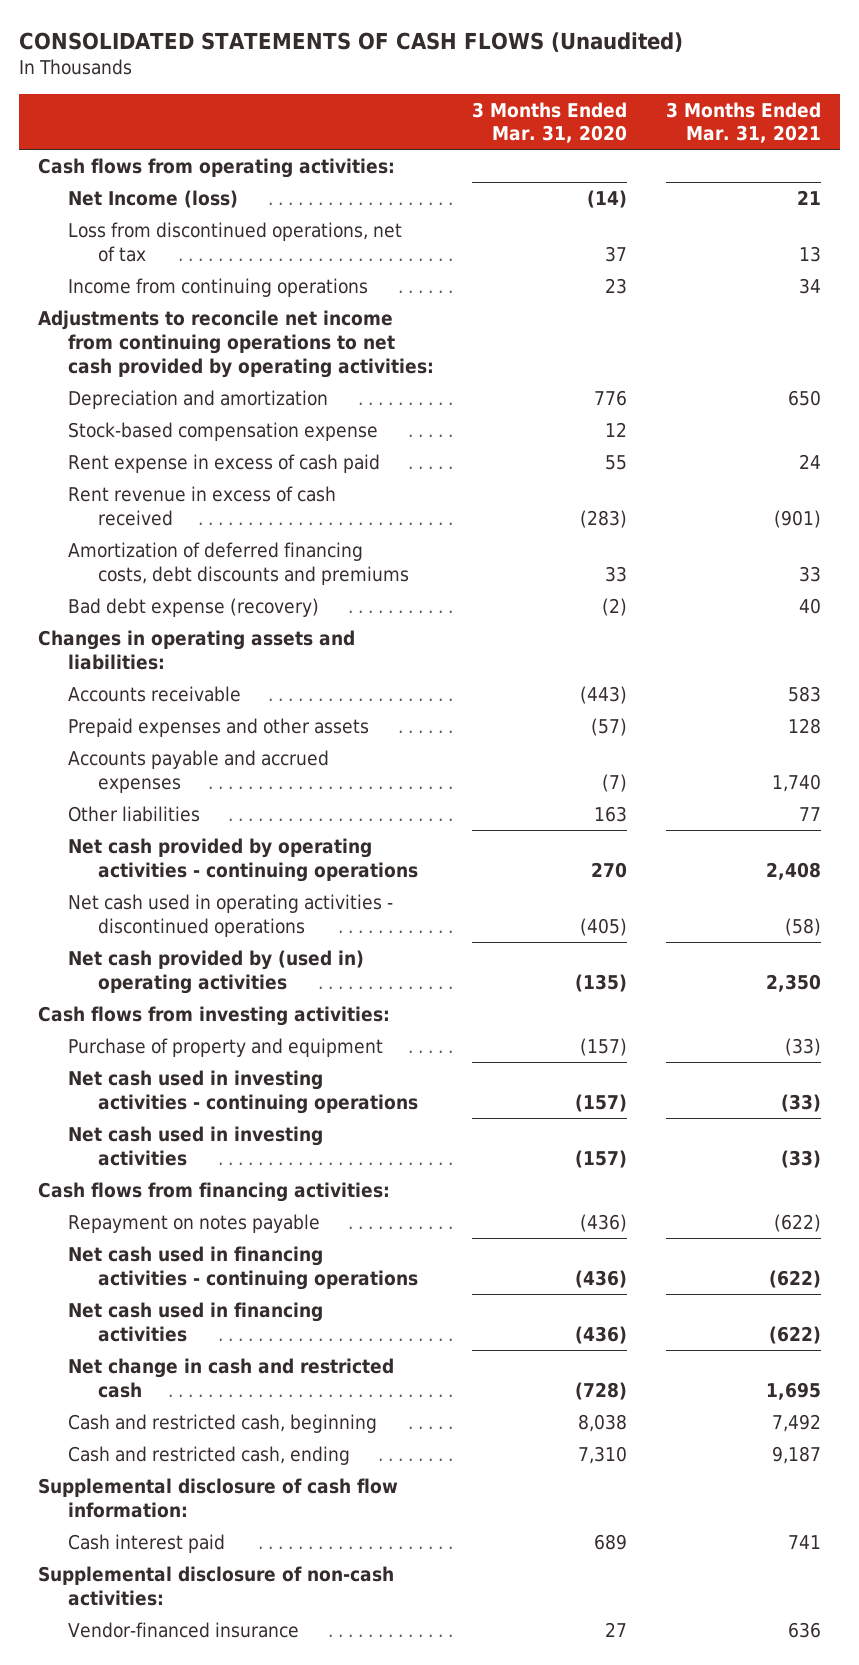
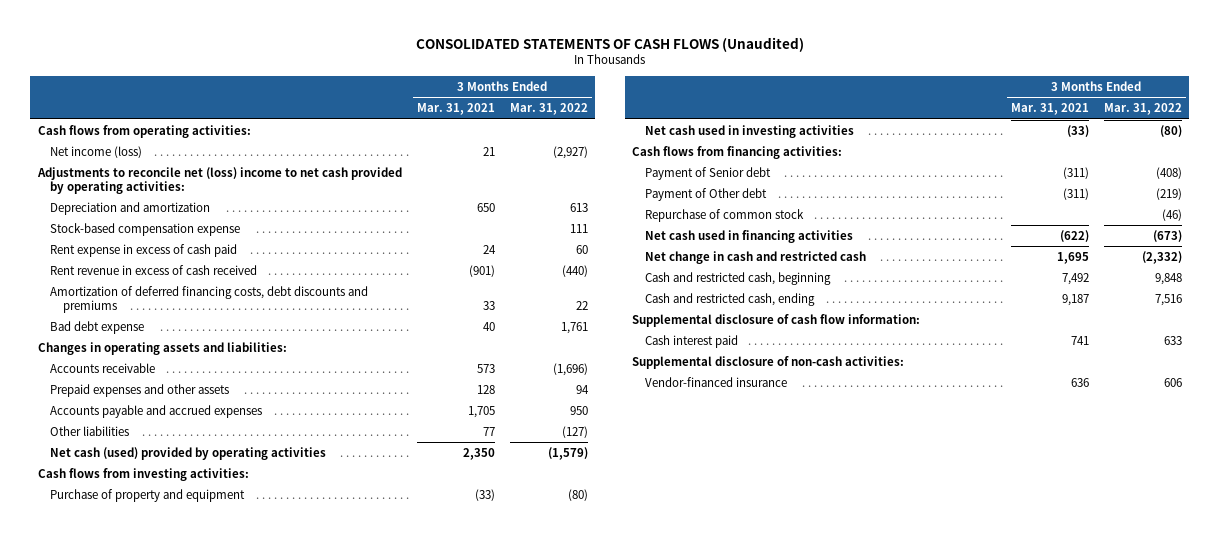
- | 3 Months Ended Mar. 31, 2020 | 3 Months Ended Mar. 31, 2021
+ | 3 Months Ended Mar. 31, 2021 | 3 Months Ended Mar. 31, 2022
- Net Income (loss) | (14) | 21
- Loss from discontinued operations, net of tax | 37 | 13
- Income from continuing operations | 23 | 34
- Adjustments to reconcile net income from continuing operations to net cash provided by operating activities:
+ Net income (loss) | 21 | (2,927)
+ Adjustments to reconcile net (loss) income to net cash provided by operating activities:
- Bad debt expense (recovery) | (2) | 40
+ Bad debt expense | 40 | 1,761
- Accounts receivable | (443) | 583
+ Accounts receivable | 573 | (1,696)
- Accounts payable and accrued expenses | (7) | 1,740
+ Accounts payable and accrued expenses | 1,705 | 950
- Net cash provided by operating activities - continuing operations | 270 | 2,408
- Net cash used in operating activities - discontinued operations | (405) | (58)
- Net cash provided by (used in) operating activities | (135) | 2,350
+ Net cash (used) provided by operating activities | 2,350 | (1,579)
- Net cash used in investing activities - continuing operations | (157) | (33)
- Repayment on notes payable | (436) | (622)
- Net cash used in financing activities - continuing operations | (436) | (622)
+ Payment of Senior debt | (311) | (408)
+ Payment of Other debt | (311) | (219)
+ Repurchase of common stock | | (46)

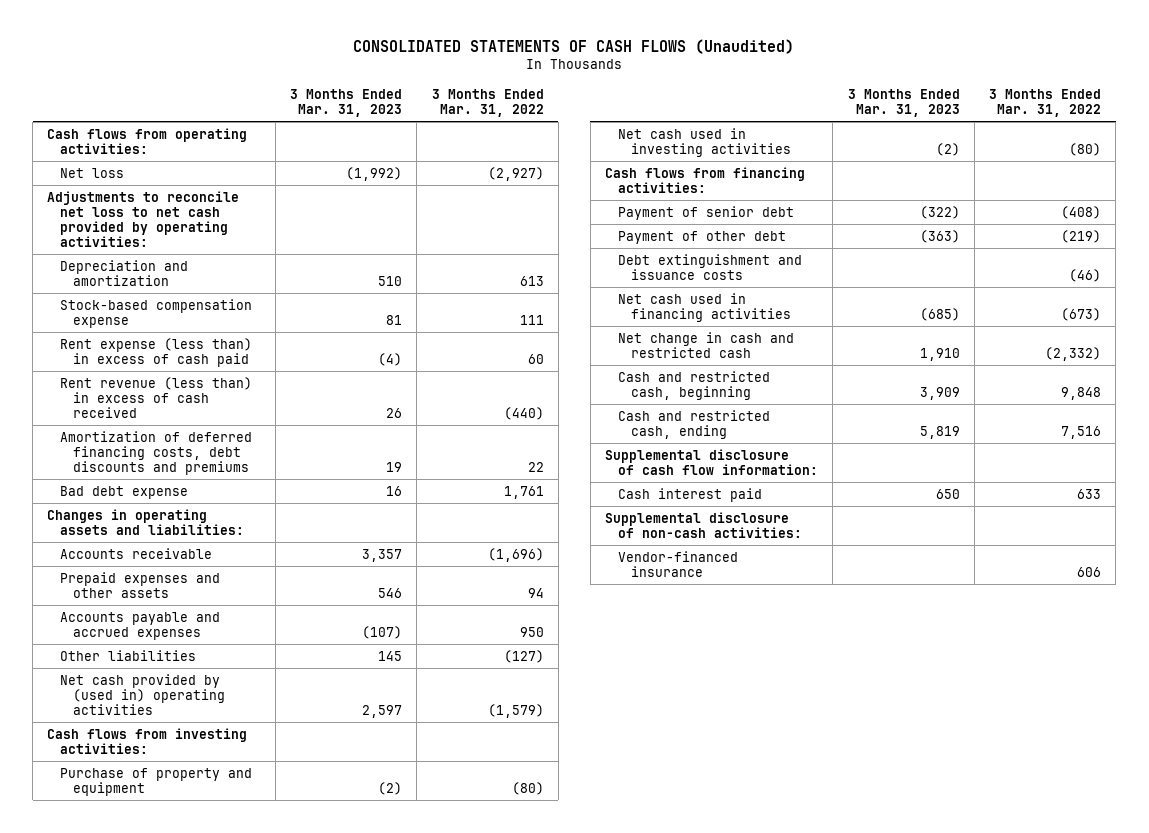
- | 3 Months Ended Mar. 31, 2021 | 3 Months Ended Mar. 31, 2022
+ | 3 Months Ended Mar. 31, 2023 | 3 Months Ended Mar. 31, 2022
- Net income (loss) | 21 | (2,927)
- Adjustments to reconcile net (loss) income to net cash provided by operating activities:
+ Net loss | (1,992) | (2,927)
+ Adjustments to reconcile net loss to net cash provided by operating activities:
- Rent expense in excess of cash paid | 24 | 60
- Rent revenue in excess of cash received | (901) | (440)
+ Rent expense (less than) in excess of cash paid | (4) | 60
+ Rent revenue (less than) in excess of cash received | 26 | (440)
- Net cash (used) provided by operating activities | 2,350 | (1,579)
+ Net cash provided by (used in) operating activities | 2,597 | (1,579)
- Payment of Senior debt | (311) | (408)
- Payment of Other debt | (311) | (219)
- Repurchase of common stock | | (46)
+ Payment of senior debt | (322) | (408)
+ Payment of other debt | (363) | (219)
+ Debt extinguishment and issuance costs | | (46)

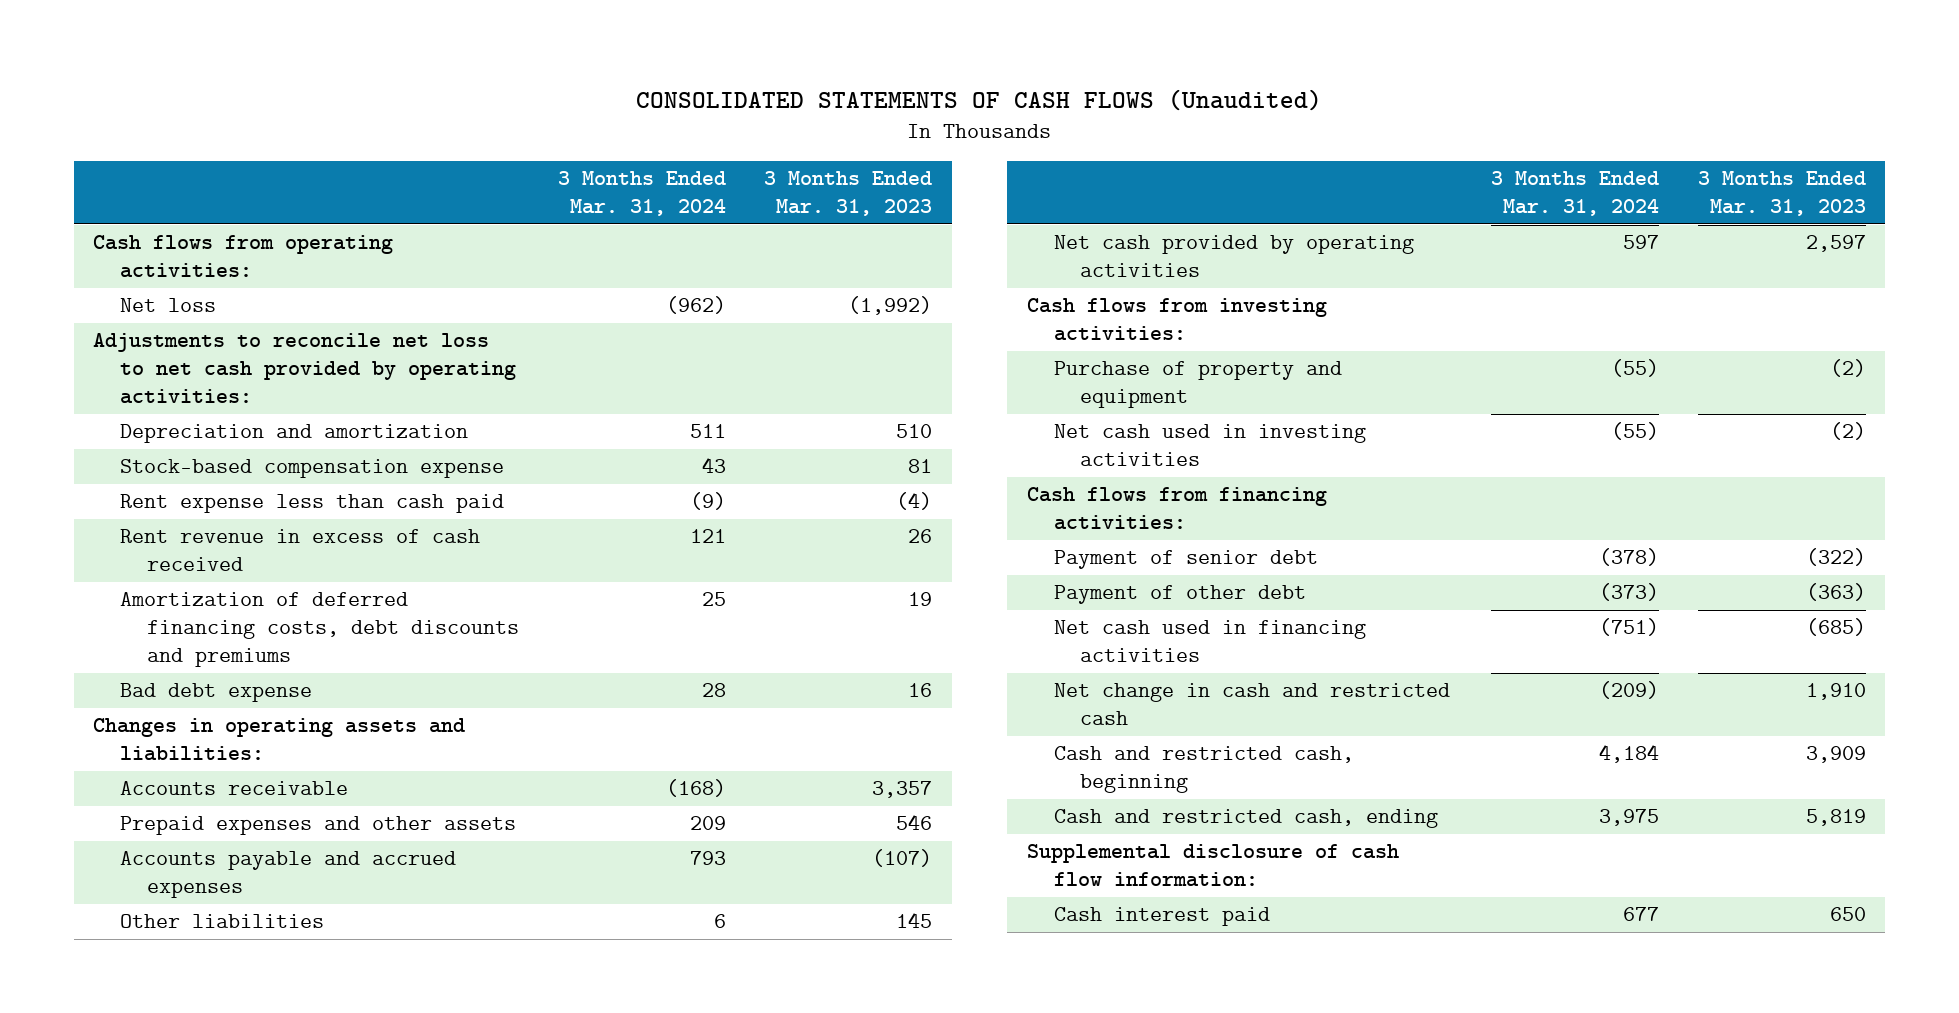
- | 3 Months Ended Mar. 31, 2023 | 3 Months Ended Mar. 31, 2022
+ | 3 Months Ended Mar. 31, 2024 | 3 Months Ended Mar. 31, 2023
- Rent expense (less than) in excess of cash paid | (4) | 60
- Rent revenue (less than) in excess of cash received | 26 | (440)
+ Rent expense less than cash paid | (9) | (4)
+ Rent revenue in excess of cash received | 121 | 26
- Net cash provided by (used in) operating activities | 2,597 | (1,579)
+ Net cash provided by operating activities | 597 | 2,597
- Debt extinguishment and issuance costs | | (46)
- Supplemental disclosure of non-cash activities:
- Vendor-financed insurance | | 606

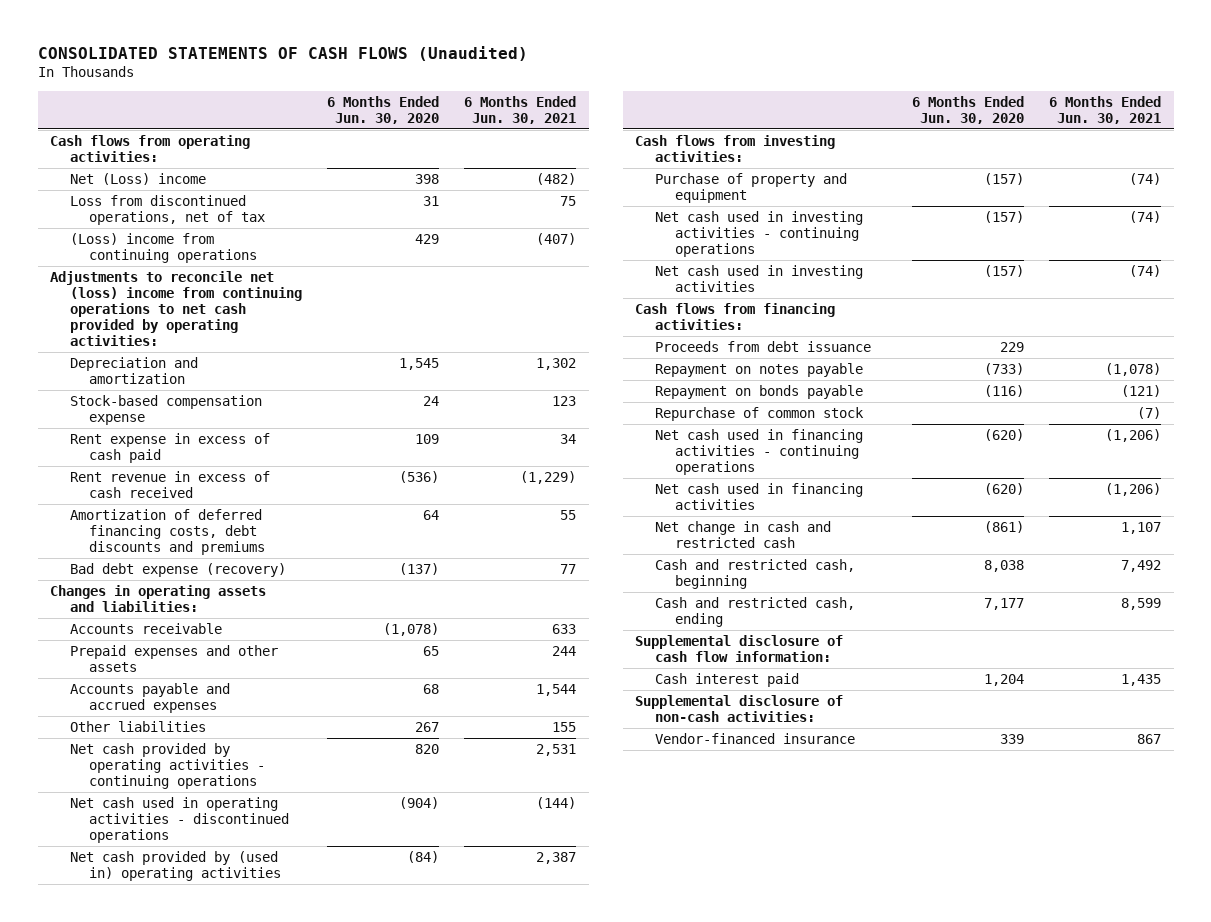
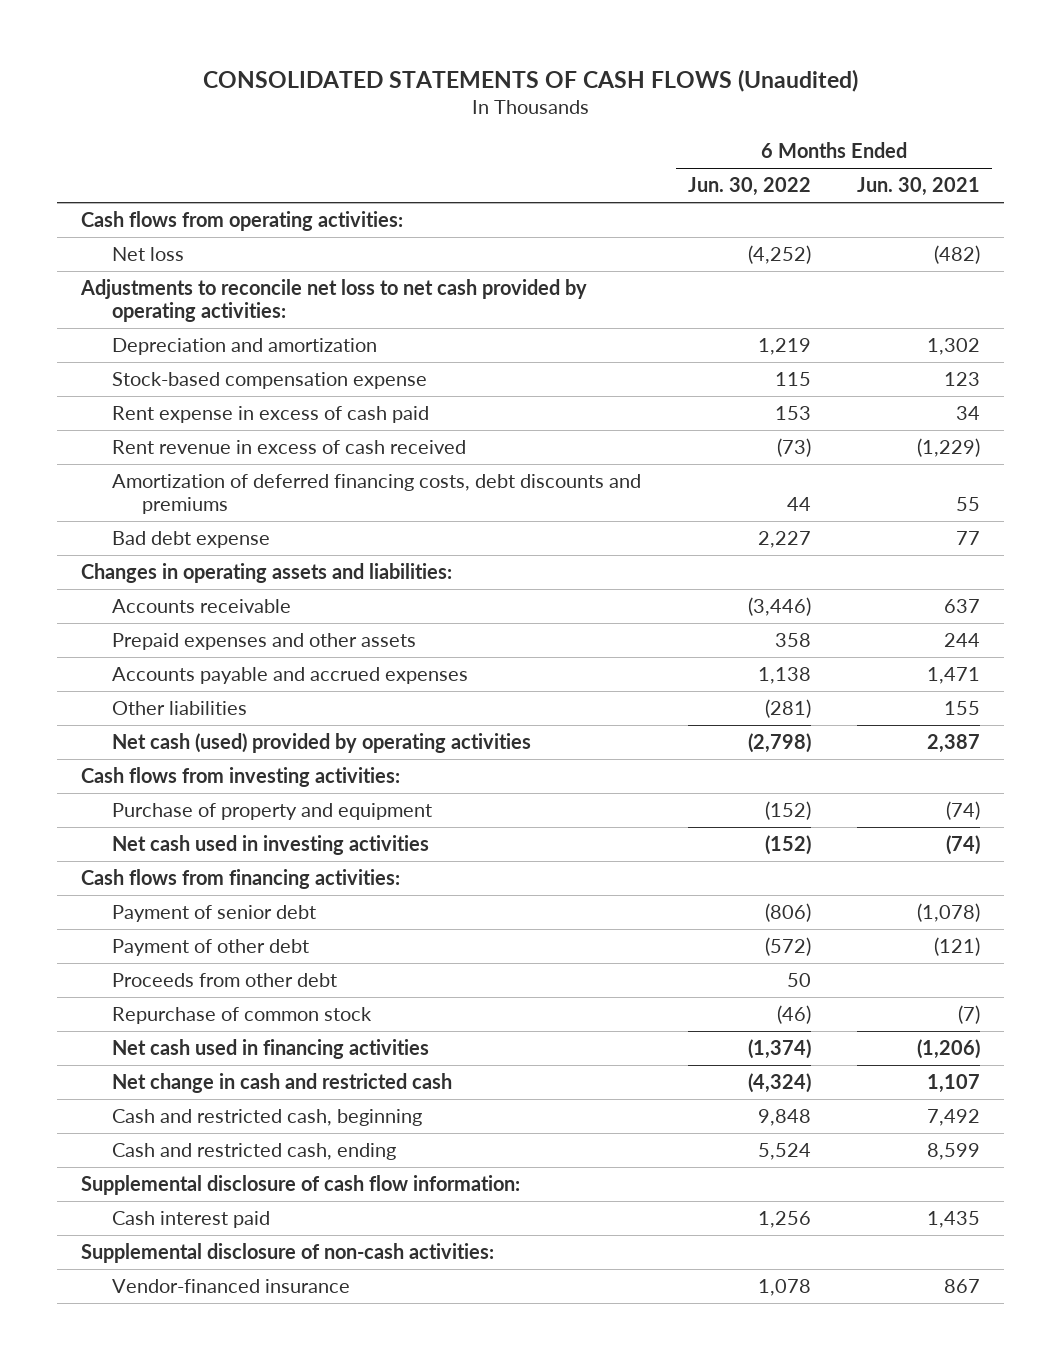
- | 6 Months Ended Jun. 30, 2020 | 6 Months Ended Jun. 30, 2021
+ | 6 Months Ended Jun. 30, 2022 | 6 Months Ended Jun. 30, 2021
- Net (Loss) income | 398 | (482)
- Loss from discontinued operations, net of tax | 31 | 75
- (Loss) income from continuing operations | 429 | (407)
- Adjustments to reconcile net (loss) income from continuing operations to net cash provided by operating activities:
+ Net loss | (4,252) | (482)
+ Adjustments to reconcile net loss to net cash provided by operating activities:
- Bad debt expense (recovery) | (137) | 77
+ Bad debt expense | 2,227 | 77
- Accounts receivable | (1,078) | 633
+ Accounts receivable | (3,446) | 637
- Accounts payable and accrued expenses | 68 | 1,544
+ Accounts payable and accrued expenses | 1,138 | 1,471
- Net cash provided by operating activities - continuing operations | 820 | 2,531
- Net cash used in operating activities - discontinued operations | (904) | (144)
- Net cash provided by (used in) operating activities | (84) | 2,387
+ Net cash (used) provided by operating activities | (2,798) | 2,387
- Net cash used in investing activities - continuing operations | (157) | (74)
- Proceeds from debt issuance | 229 |
- Repayment on notes payable | (733) | (1,078)
- Repayment on bonds payable | (116) | (121)
+ Payment of senior debt | (806) | (1,078)
+ Payment of other debt | (572) | (121)
+ Proceeds from other debt | 50 |
- Net cash used in financing activities - continuing operations | (620) | (1,206)

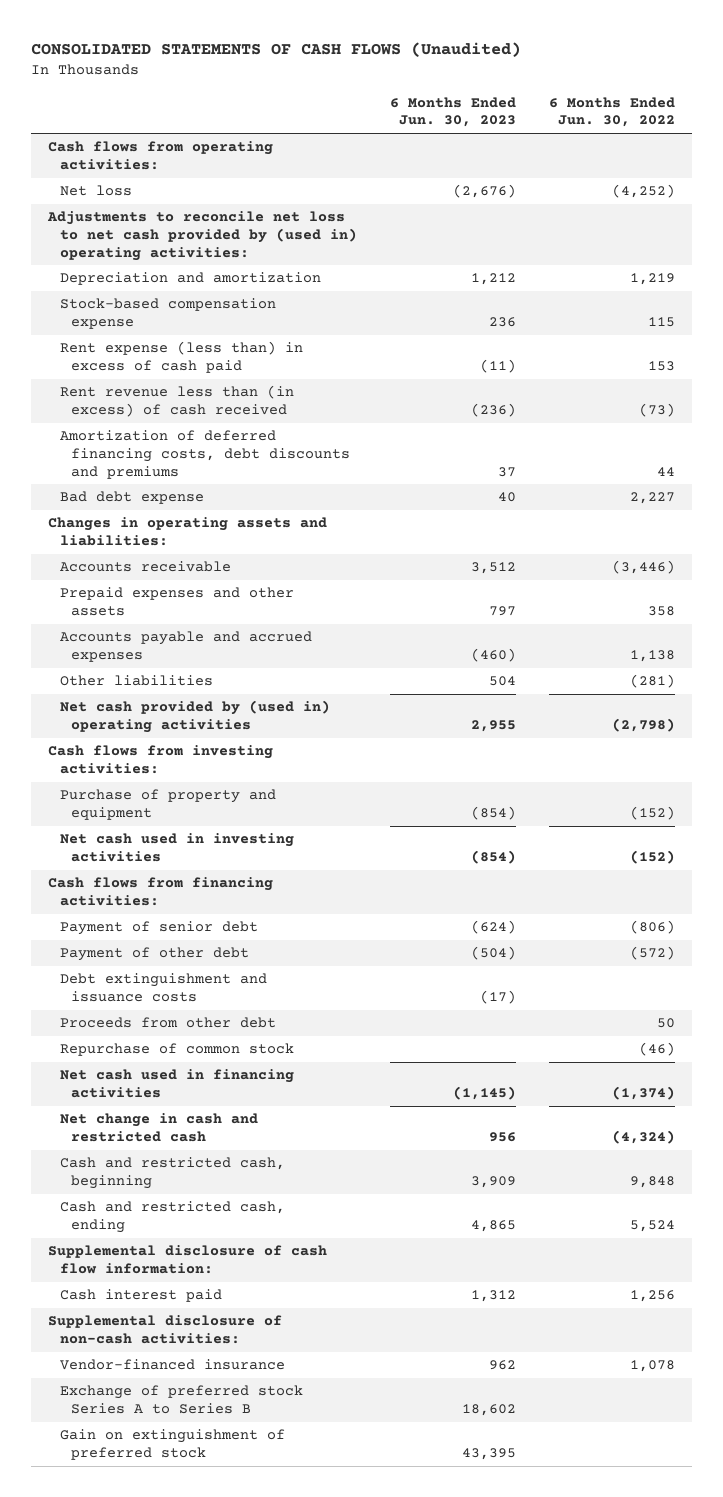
- | 6 Months Ended Jun. 30, 2022 | 6 Months Ended Jun. 30, 2021
+ | 6 Months Ended Jun. 30, 2023 | 6 Months Ended Jun. 30, 2022
- Adjustments to reconcile net loss to net cash provided by operating activities:
+ Adjustments to reconcile net loss to net cash provided by (used in) operating activities:
- Rent expense in excess of cash paid | 153 | 34
- Rent revenue in excess of cash received | (73) | (1,229)
+ Rent expense (less than) in excess of cash paid | (11) | 153
+ Rent revenue less than (in excess) of cash received | (236) | (73)
- Net cash (used) provided by operating activities | (2,798) | 2,387
+ Net cash provided by (used in) operating activities | 2,955 | (2,798)
+ Debt extinguishment and issuance costs | (17) |
+ Exchange of preferred stock Series A to Series B | 18,602 |
+ Gain on extinguishment of preferred stock | 43,395 |

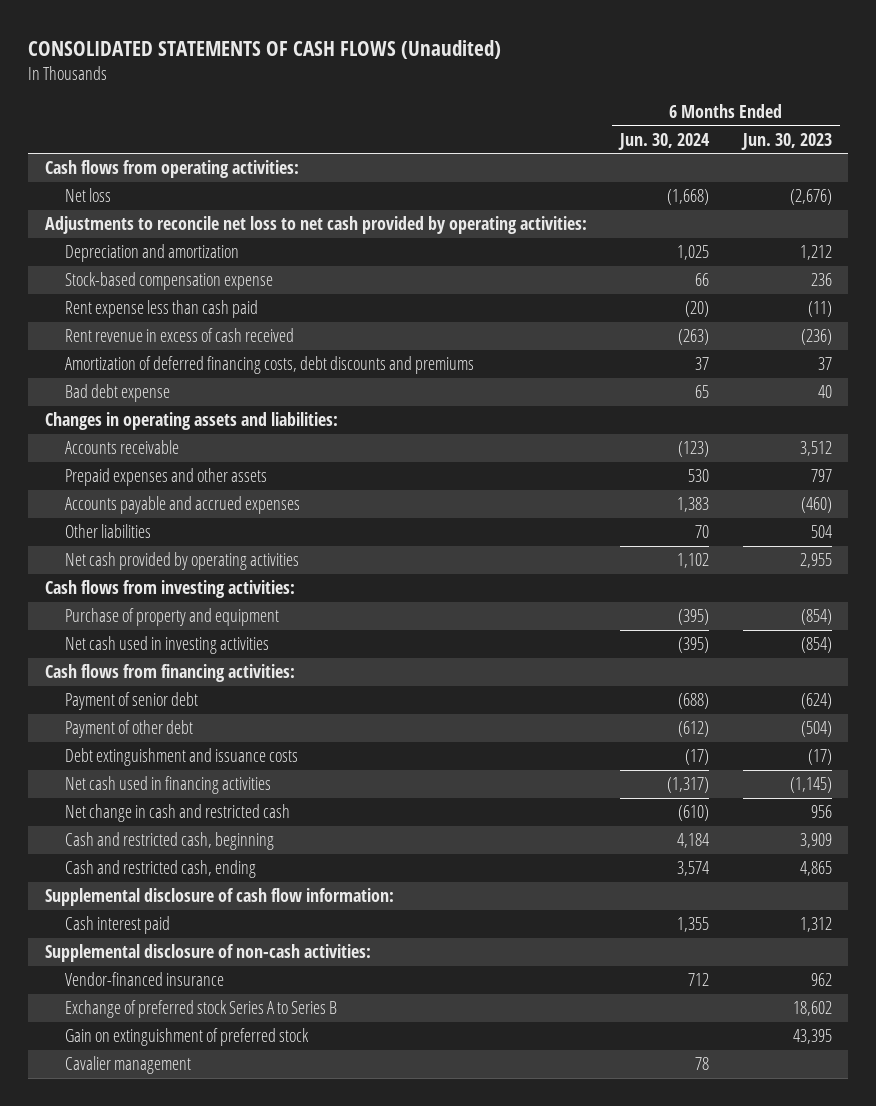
- | 6 Months Ended Jun. 30, 2023 | 6 Months Ended Jun. 30, 2022
+ | 6 Months Ended Jun. 30, 2024 | 6 Months Ended Jun. 30, 2023
- Adjustments to reconcile net loss to net cash provided by (used in) operating activities:
+ Adjustments to reconcile net loss to net cash provided by operating activities:
- Rent expense (less than) in excess of cash paid | (11) | 153
- Rent revenue less than (in excess) of cash received | (236) | (73)
+ Rent expense less than cash paid | (20) | (11)
+ Rent revenue in excess of cash received | (263) | (236)
- Net cash provided by (used in) operating activities | 2,955 | (2,798)
+ Net cash provided by operating activities | 1,102 | 2,955
- Proceeds from other debt | | 50
- Repurchase of common stock | | (46)
+ Cavalier management | 78 |

